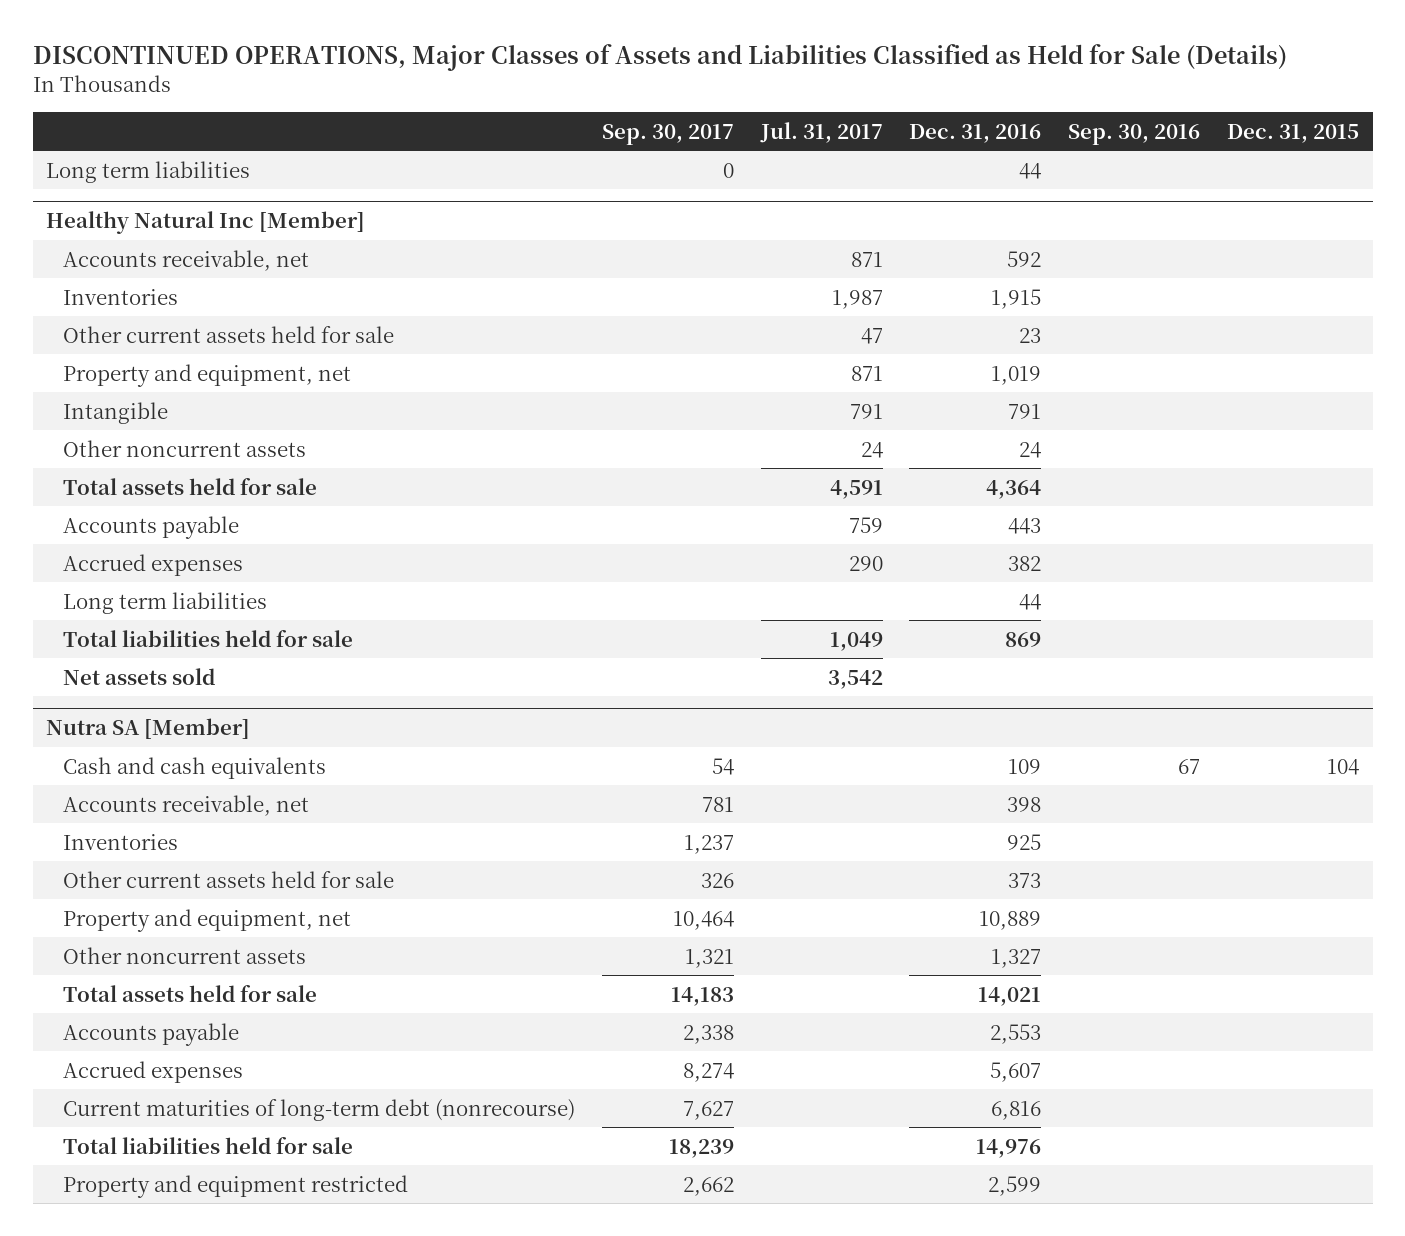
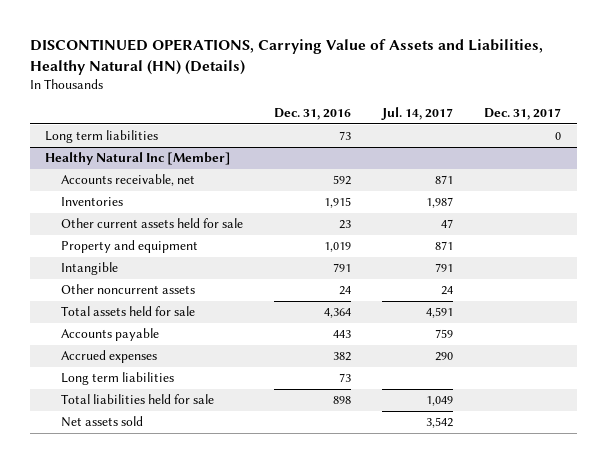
- DISCONTINUED OPERATIONS, Major Classes of Assets and Liabilities Classified as Held for Sale (Details)
+ DISCONTINUED OPERATIONS, Carrying Value of Assets and Liabilities, Healthy Natural (HN) (Details)
- | Sep. 30, 2017 | Jul. 31, 2017 | Dec. 31, 2016 | Sep. 30, 2016 | Dec. 31, 2015
+ | Dec. 31, 2016 | Jul. 14, 2017 | Dec. 31, 2017
- Long term liabilities | 0 | | 44 | |
+ Long term liabilities | 73 | | 0
@ Healthy Natural Inc [Member]
- Property and equipment, net | | 871 | 1,019 | |
+ Property and equipment | 1,019 | 871 |
- Long term liabilities | | | 44 | |
- Total liabilities held for sale | | 1,049 | 869 | |
+ Long term liabilities | 73 | |
+ Total liabilities held for sale | 898 | 1,049 |
- Nutra SA [Member]
- Cash and cash equivalents | 54 | | 109 | 67 | 104
- Accounts receivable, net | 781 | | 398 | |
- Inventories | 1,237 | | 925 | |
- Other current assets held for sale | 326 | | 373 | |
- Property and equipment, net | 10,464 | | 10,889 | |
- Other noncurrent assets | 1,321 | | 1,327 | |
- Total assets held for sale | 14,183 | | 14,021 | |
- Accounts payable | 2,338 | | 2,553 | |
- Accrued expenses | 8,274 | | 5,607 | |
- Current maturities of long-term debt (nonrecourse) | 7,627 | | 6,816 | |
- Total liabilities held for sale | 18,239 | | 14,976 | |
- Property and equipment restricted | 2,662 | | 2,599 | |

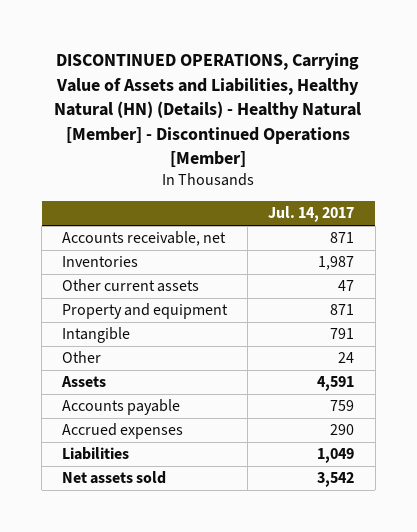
- DISCONTINUED OPERATIONS, Carrying Value of Assets and Liabilities, Healthy Natural (HN) (Details)
+ DISCONTINUED OPERATIONS, Carrying Value of Assets and Liabilities, Healthy Natural (HN) (Details) - Healthy Natural [Member] - Discontinued Operations [Member]
- | Dec. 31, 2016 | Jul. 14, 2017 | Dec. 31, 2017
+ | Jul. 14, 2017
- Long term liabilities | 73 | | 0
- Healthy Natural Inc [Member]
- Other current assets held for sale | 23 | 47 |
+ Other current assets | 47
- Other noncurrent assets | 24 | 24 |
- Total assets held for sale | 4,364 | 4,591 |
+ Other | 24
+ Assets | 4,591
- Long term liabilities | 73 | |
- Total liabilities held for sale | 898 | 1,049 |
+ Liabilities | 1,049

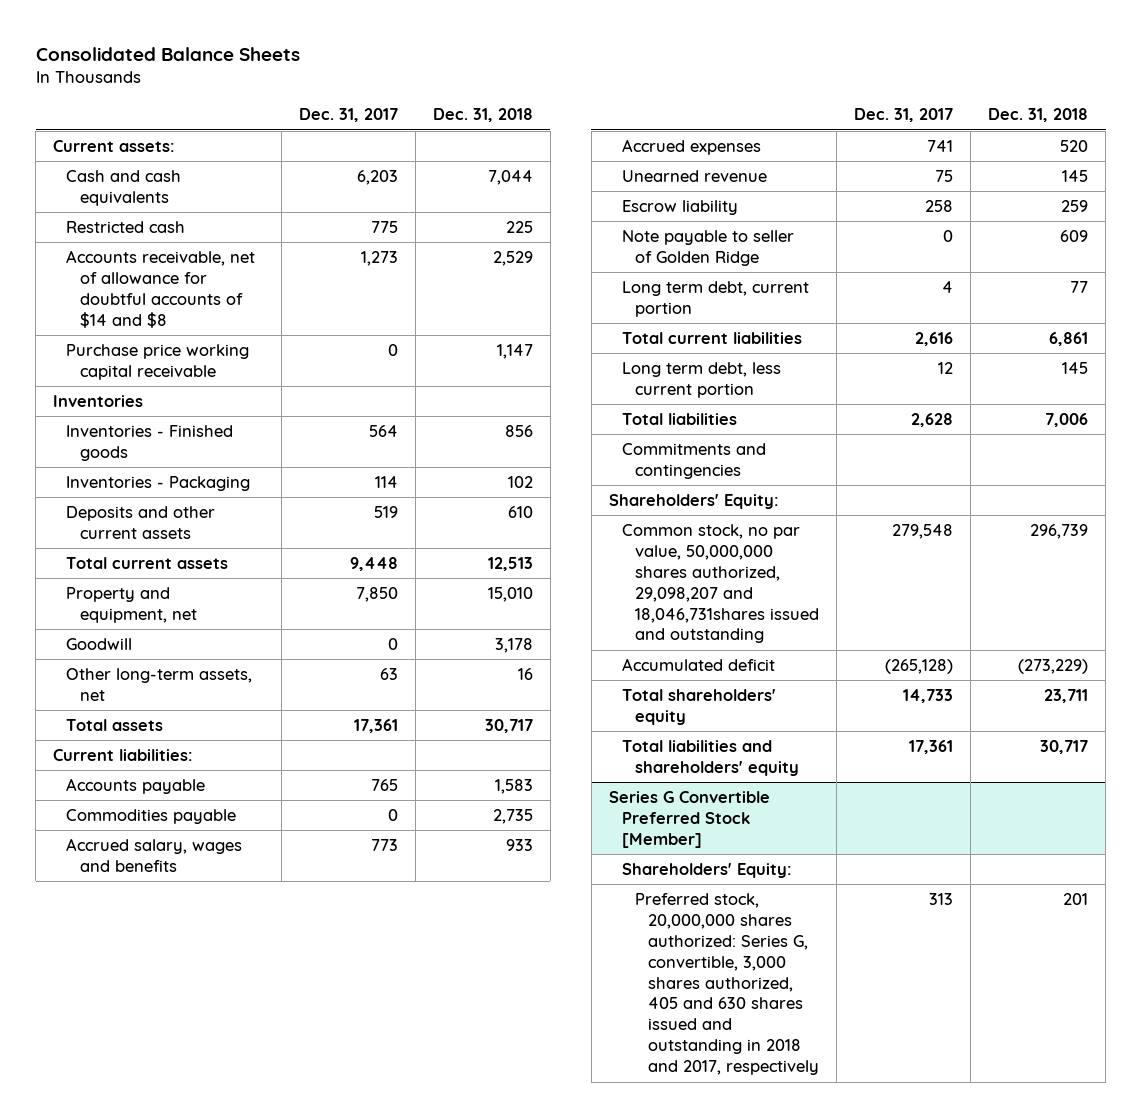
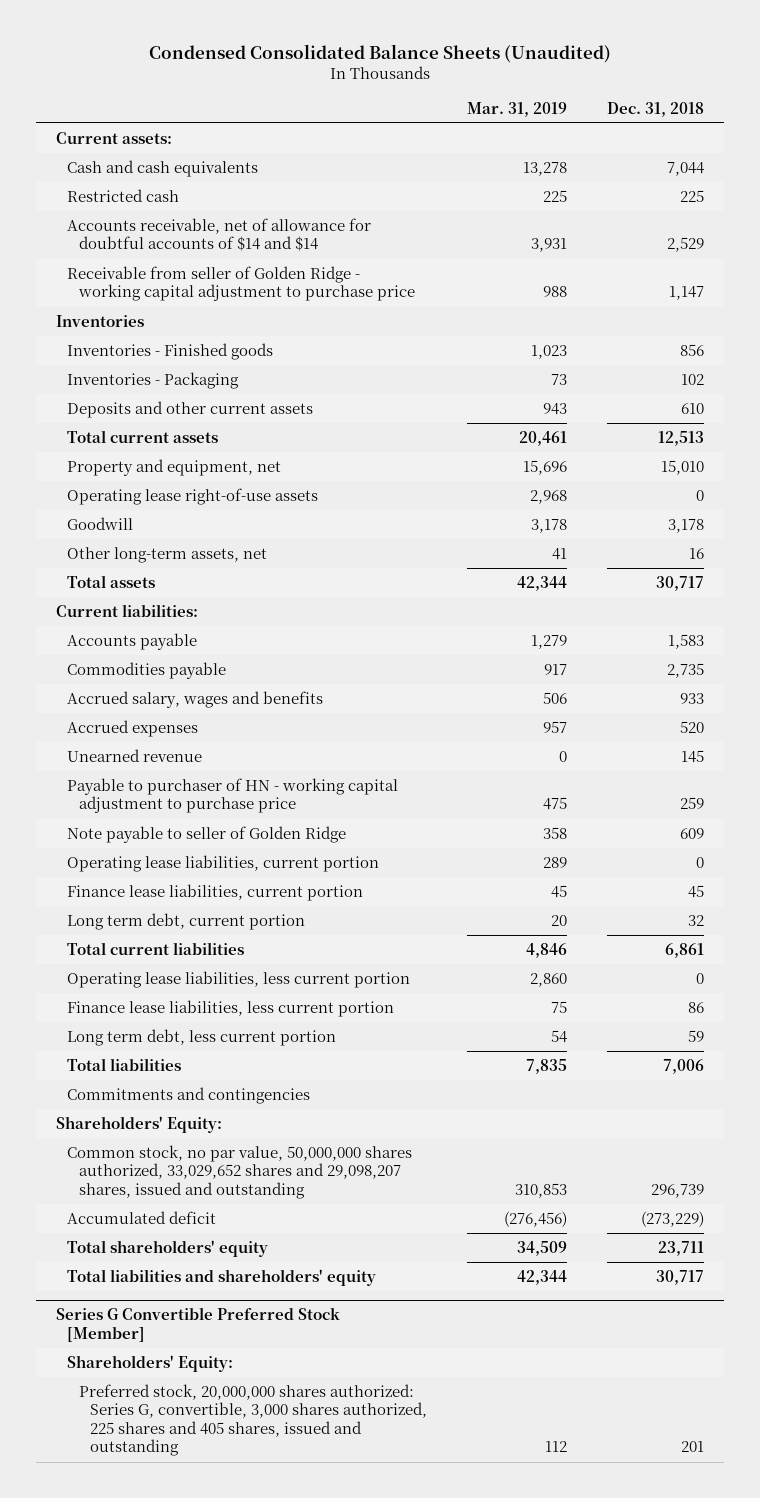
- Consolidated Balance Sheets
+ Condensed Consolidated Balance Sheets (Unaudited)
- | Dec. 31, 2017 | Dec. 31, 2018
+ | Mar. 31, 2019 | Dec. 31, 2018
- Accounts receivable, net of allowance for doubtful accounts of $14 and $8 | 1,273 | 2,529
- Purchase price working capital receivable | 0 | 1,147
+ Accounts receivable, net of allowance for doubtful accounts of $14 and $14 | 3,931 | 2,529
+ Receivable from seller of Golden Ridge - working capital adjustment to purchase price | 988 | 1,147
+ Operating lease right-of-use assets | 2,968 | 0
- Escrow liability | 258 | 259
+ Payable to purchaser of HN - working capital adjustment to purchase price | 475 | 259
- Long term debt, current portion | 4 | 77
+ Operating lease liabilities, current portion | 289 | 0
+ Finance lease liabilities, current portion | 45 | 45
+ Long term debt, current portion | 20 | 32
- Long term debt, less current portion | 12 | 145
+ Operating lease liabilities, less current portion | 2,860 | 0
+ Finance lease liabilities, less current portion | 75 | 86
+ Long term debt, less current portion | 54 | 59
- Common stock, no par value, 50,000,000 shares authorized, 29,098,207 and 18,046,731shares issued and outstanding | 279,548 | 296,739
+ Common stock, no par value, 50,000,000 shares authorized, 33,029,652 shares and 29,098,207 shares, issued and outstanding | 310,853 | 296,739
@ Series G Convertible Preferred Stock [Member]
- Preferred stock, 20,000,000 shares authorized: Series G, convertible, 3,000 shares authorized, 405 and 630 shares issued and outstanding in 2018 and 2017, respectively | 313 | 201
+ Preferred stock, 20,000,000 shares authorized: Series G, convertible, 3,000 shares authorized, 225 shares and 405 shares, issued and outstanding | 112 | 201

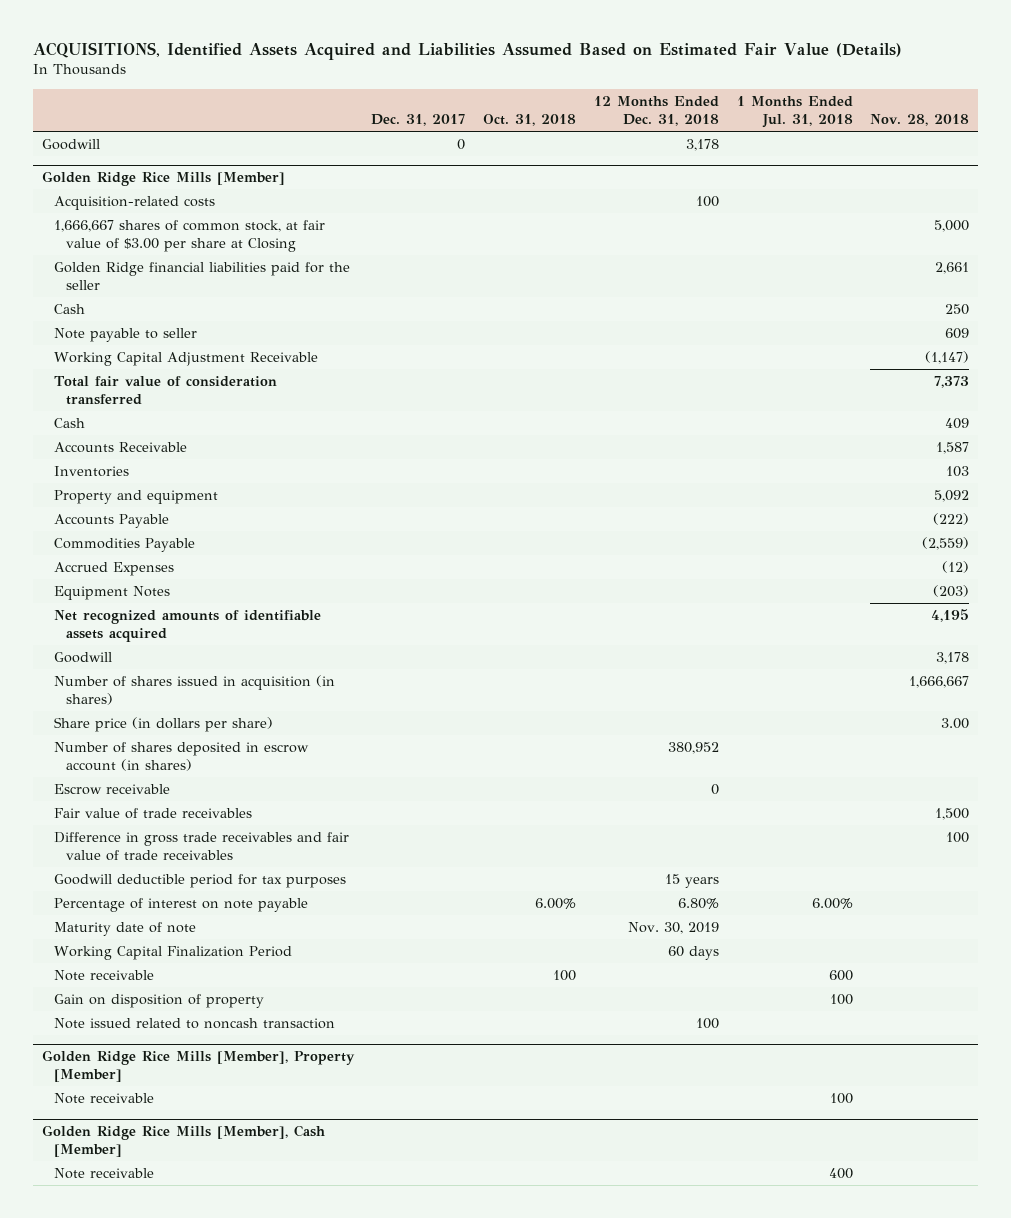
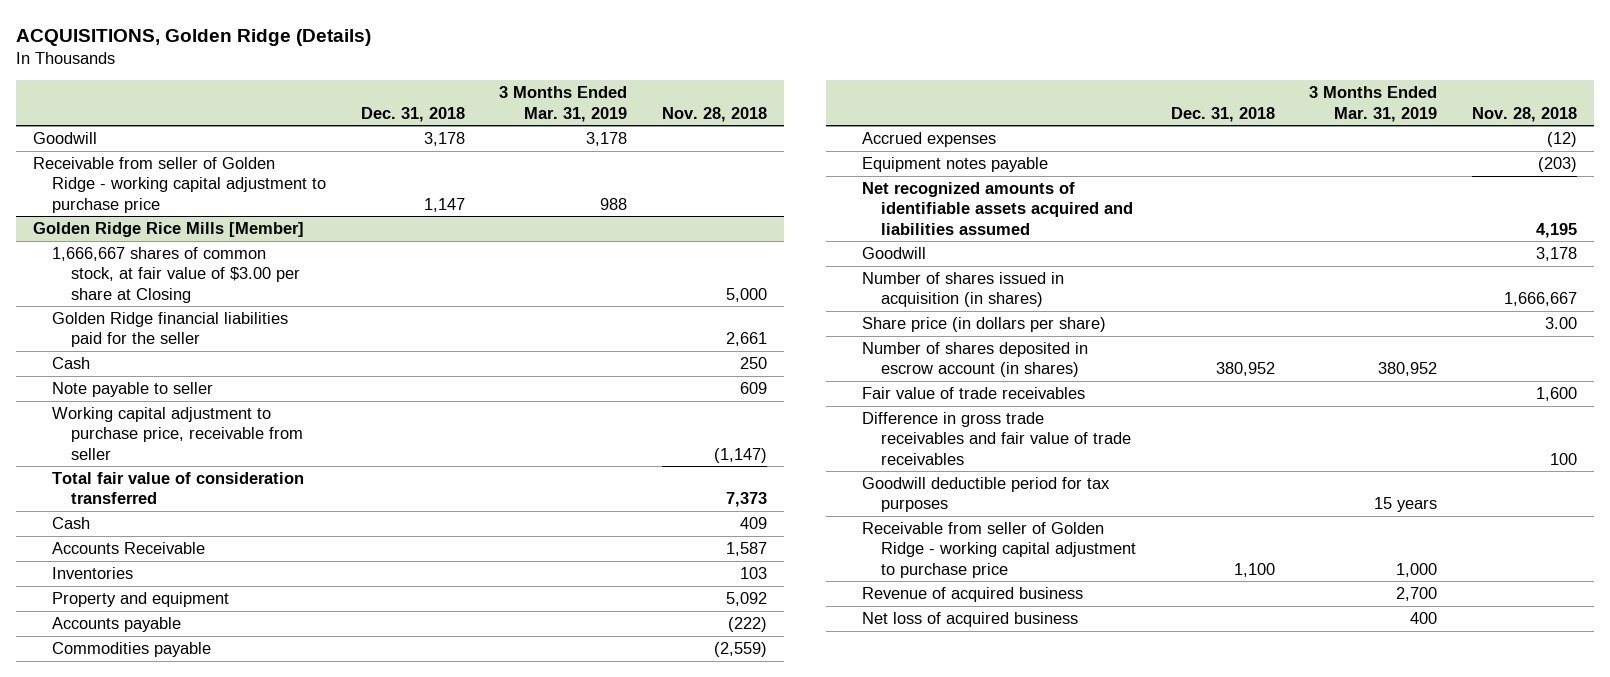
- ACQUISITIONS, Identified Assets Acquired and Liabilities Assumed Based on Estimated Fair Value (Details)
+ ACQUISITIONS, Golden Ridge (Details)
- | Dec. 31, 2017 | Oct. 31, 2018 | 12 Months Ended Dec. 31, 2018 | 1 Months Ended Jul. 31, 2018 | Nov. 28, 2018
+ | Dec. 31, 2018 | 3 Months Ended Mar. 31, 2019 | Nov. 28, 2018
+ Receivable from seller of Golden Ridge - working capital adjustment to purchase price | 1,147 | 988 |
@ Golden Ridge Rice Mills [Member]
- Acquisition-related costs | | | 100 | |
- Working Capital Adjustment Receivable | | | | | (1,147)
+ Working capital adjustment to purchase price, receivable from seller | | | (1,147)
- Accounts Payable | | | | | (222)
- Commodities Payable | | | | | (2,559)
- Accrued Expenses | | | | | (12)
- Equipment Notes | | | | | (203)
- Net recognized amounts of identifiable assets acquired | | | | | 4,195
+ Accounts payable | | | (222)
+ Commodities payable | | | (2,559)
+ Accrued expenses | | | (12)
+ Equipment notes payable | | | (203)
+ Net recognized amounts of identifiable assets acquired and liabilities assumed | | | 4,195
- Escrow receivable | | | 0 | |
- Fair value of trade receivables | | | | | 1,500
+ Fair value of trade receivables | | | 1,600
- Percentage of interest on note payable | | 6.00% | 6.80% | 6.00% |
- Maturity date of note | | | Nov. 30, 2019 | |
- Working Capital Finalization Period | | | 60 days | |
- Note receivable | | 100 | | 600 |
- Gain on disposition of property | | | | 100 |
- Note issued related to noncash transaction | | | 100 | |
- Golden Ridge Rice Mills [Member], Property [Member]
- Note receivable | | | | 100 |
- Golden Ridge Rice Mills [Member], Cash [Member]
- Note receivable | | | | 400 |
@ Golden Ridge Rice Mills [Member]
+ Receivable from seller of Golden Ridge - working capital adjustment to purchase price | 1,100 | 1,000 |
+ Revenue of acquired business | | 2,700 |
+ Net loss of acquired business | | 400 |

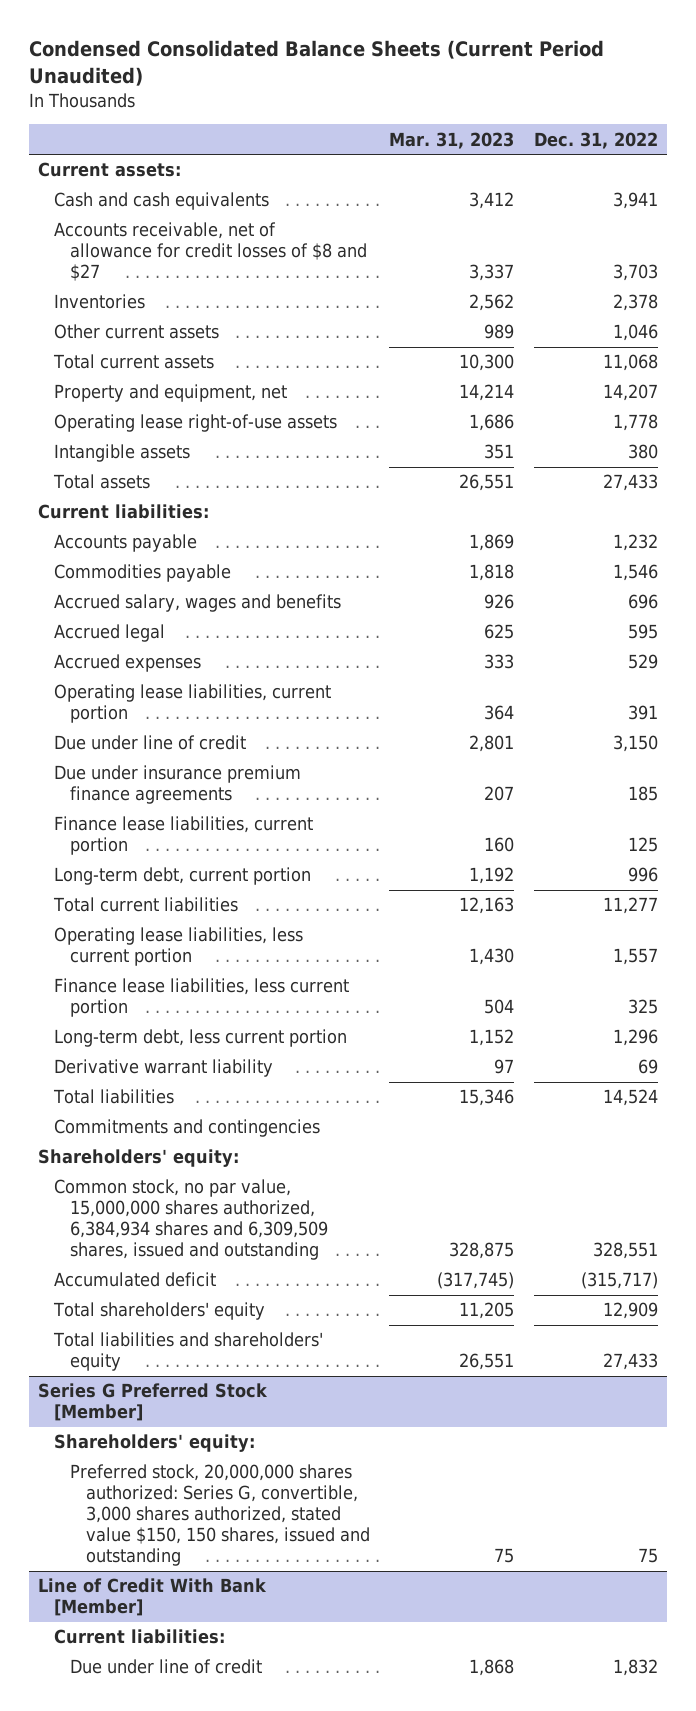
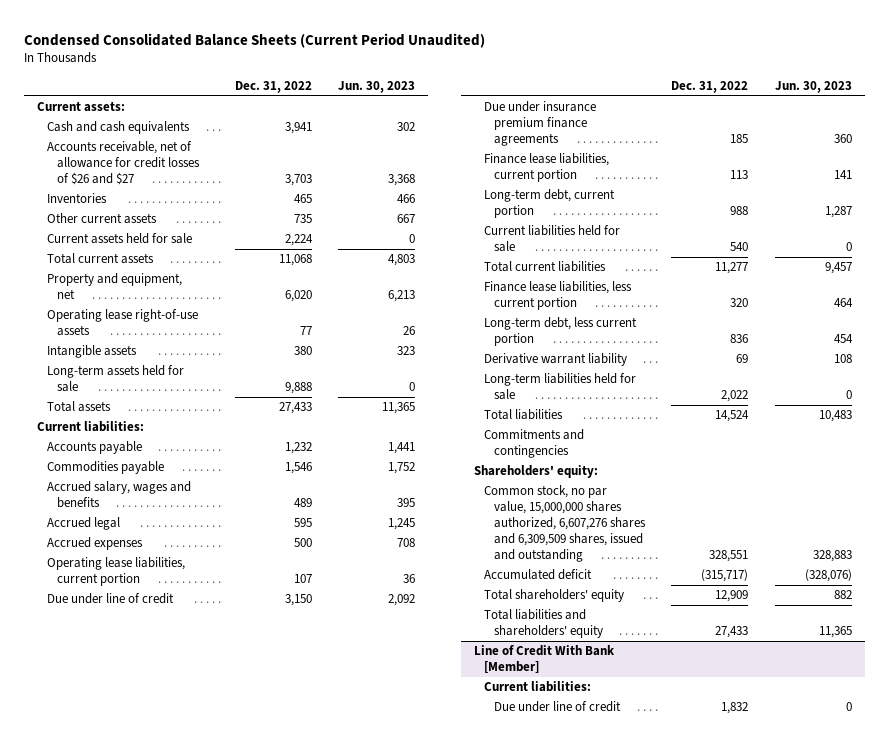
- | Mar. 31, 2023 | Dec. 31, 2022
+ | Dec. 31, 2022 | Jun. 30, 2023
- Accounts receivable, net of allowance for credit losses of $8 and $27 | 3,337 | 3,703
- Inventories | 2,562 | 2,378
- Other current assets | 989 | 1,046
+ Accounts receivable, net of allowance for credit losses of $26 and $27 | 3,703 | 3,368
+ Inventories | 465 | 466
+ Other current assets | 735 | 667
+ Current assets held for sale | 2,224 | 0
- Property and equipment, net | 14,214 | 14,207
- Operating lease right-of-use assets | 1,686 | 1,778
+ Property and equipment, net | 6,020 | 6,213
+ Operating lease right-of-use assets | 77 | 26
+ Long-term assets held for sale | 9,888 | 0
- Accrued salary, wages and benefits | 926 | 696
+ Accrued salary, wages and benefits | 489 | 395
- Accrued expenses | 333 | 529
- Operating lease liabilities, current portion | 364 | 391
+ Accrued expenses | 500 | 708
+ Operating lease liabilities, current portion | 107 | 36
- Finance lease liabilities, current portion | 160 | 125
- Long-term debt, current portion | 1,192 | 996
+ Finance lease liabilities, current portion | 113 | 141
+ Long-term debt, current portion | 988 | 1,287
+ Current liabilities held for sale | 540 | 0
- Operating lease liabilities, less current portion | 1,430 | 1,557
- Finance lease liabilities, less current portion | 504 | 325
- Long-term debt, less current portion | 1,152 | 1,296
+ Finance lease liabilities, less current portion | 320 | 464
+ Long-term debt, less current portion | 836 | 454
+ Long-term liabilities held for sale | 2,022 | 0
- Common stock, no par value, 15,000,000 shares authorized, 6,384,934 shares and 6,309,509 shares, issued and outstanding | 328,875 | 328,551
+ Common stock, no par value, 15,000,000 shares authorized, 6,607,276 shares and 6,309,509 shares, issued and outstanding | 328,551 | 328,883
- Series G Preferred Stock [Member]
- Shareholders' equity:
- Preferred stock, 20,000,000 shares authorized: Series G, convertible, 3,000 shares authorized, stated value $150, 150 shares, issued and outstanding | 75 | 75

